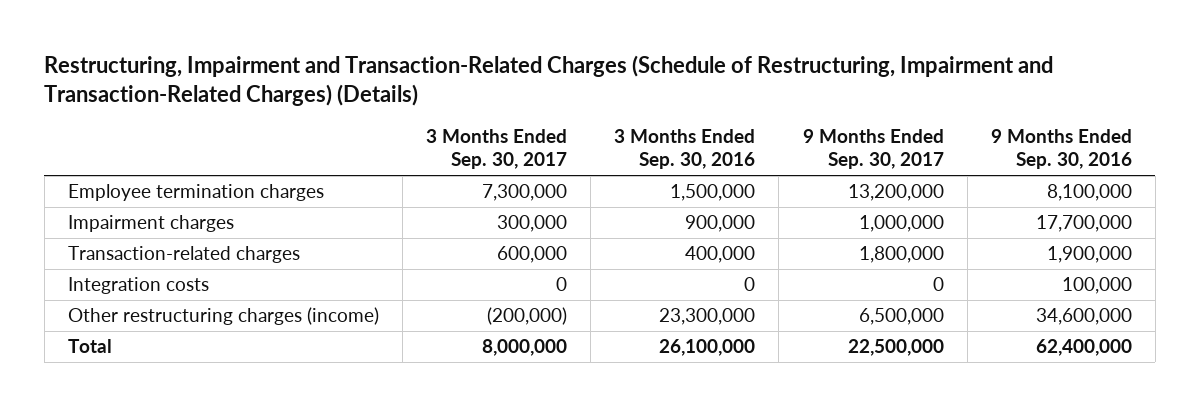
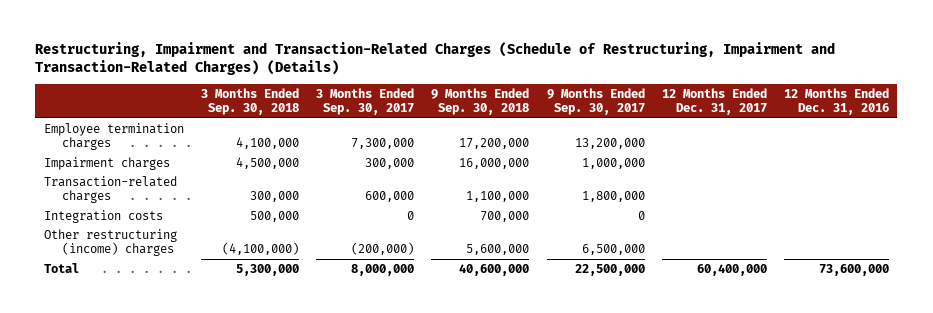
- | 3 Months Ended Sep. 30, 2017 | 3 Months Ended Sep. 30, 2016 | 9 Months Ended Sep. 30, 2017 | 9 Months Ended Sep. 30, 2016
+ | 3 Months Ended Sep. 30, 2018 | 3 Months Ended Sep. 30, 2017 | 9 Months Ended Sep. 30, 2018 | 9 Months Ended Sep. 30, 2017 | 12 Months Ended Dec. 31, 2017 | 12 Months Ended Dec. 31, 2016
- Other restructuring charges (income) | (200,000) | 23,300,000 | 6,500,000 | 34,600,000
+ Other restructuring (income) charges | (4,100,000) | (200,000) | 5,600,000 | 6,500,000 | |

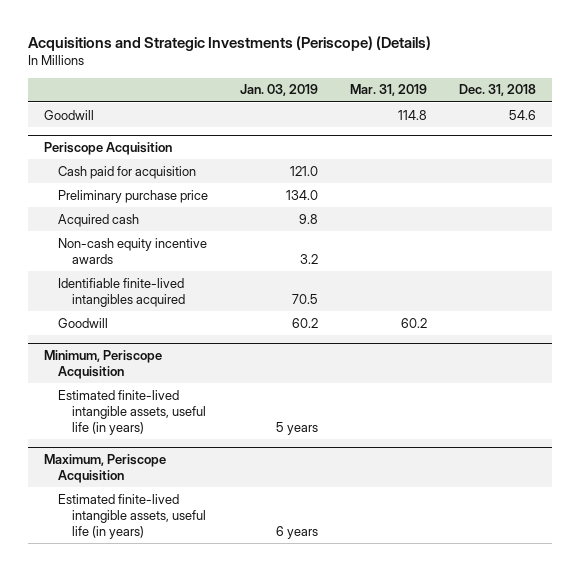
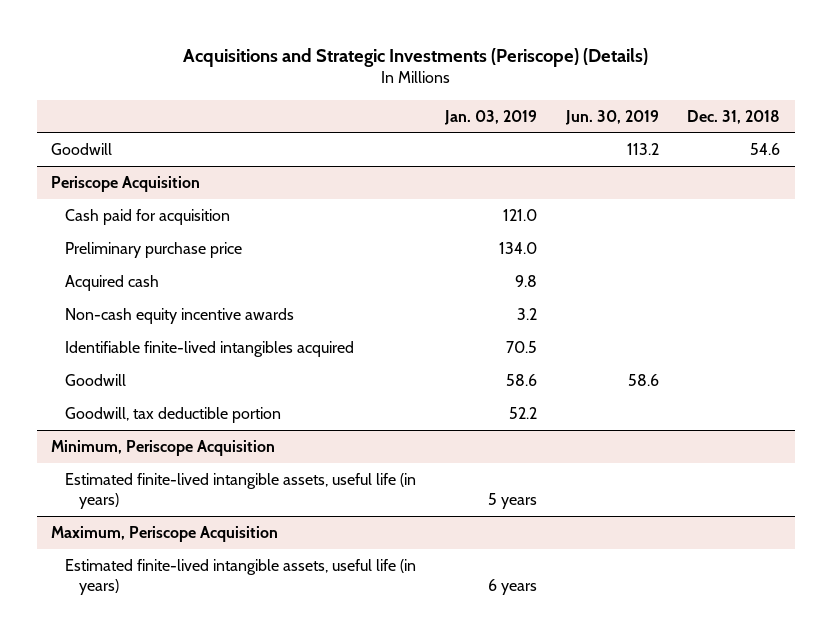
- | Jan. 03, 2019 | Mar. 31, 2019 | Dec. 31, 2018
+ | Jan. 03, 2019 | Jun. 30, 2019 | Dec. 31, 2018
@ Periscope Acquisition
- Goodwill | 60.2 | 60.2 |
+ Goodwill | 58.6 | 58.6 |
+ Goodwill, tax deductible portion | 52.2 | |

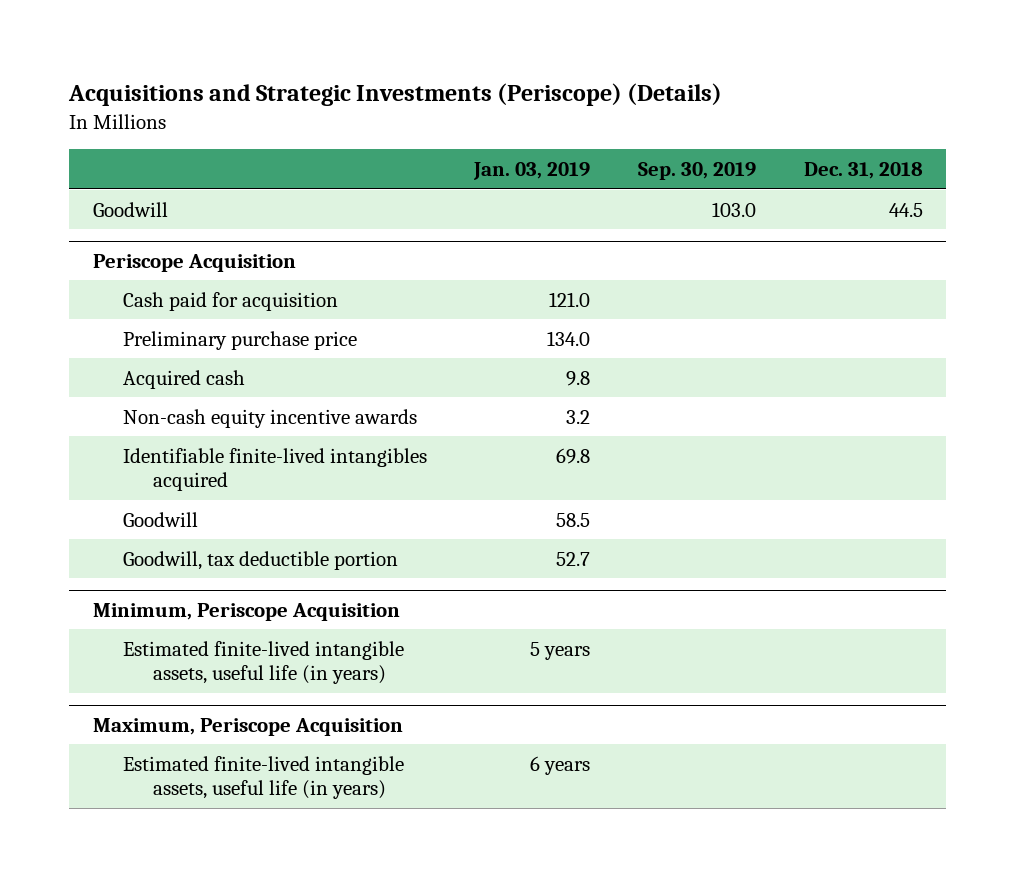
- | Jan. 03, 2019 | Jun. 30, 2019 | Dec. 31, 2018
+ | Jan. 03, 2019 | Sep. 30, 2019 | Dec. 31, 2018
- Goodwill | | 113.2 | 54.6
+ Goodwill | | 103.0 | 44.5
@ Periscope Acquisition
- Identifiable finite-lived intangibles acquired | 70.5 | |
- Goodwill | 58.6 | 58.6 |
- Goodwill, tax deductible portion | 52.2 | |
+ Identifiable finite-lived intangibles acquired | 69.8 | |
+ Goodwill | 58.5 | |
+ Goodwill, tax deductible portion | 52.7 | |

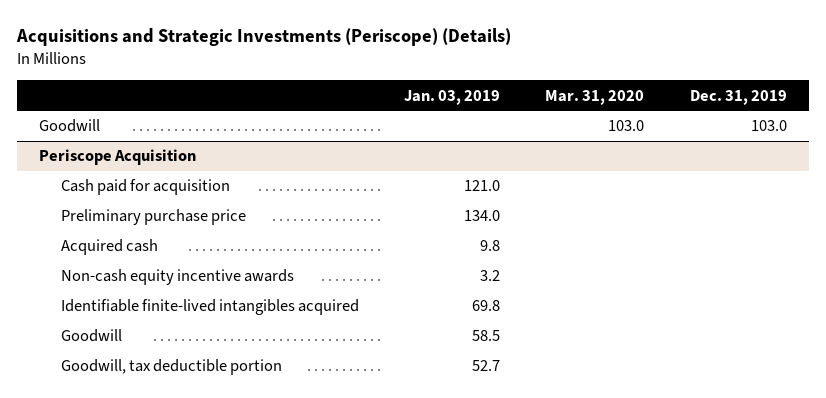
- | Jan. 03, 2019 | Sep. 30, 2019 | Dec. 31, 2018
+ | Jan. 03, 2019 | Mar. 31, 2020 | Dec. 31, 2019
- Minimum, Periscope Acquisition
- Estimated finite-lived intangible assets, useful life (in years) | 5 years | |
- Maximum, Periscope Acquisition
- Estimated finite-lived intangible assets, useful life (in years) | 6 years | |

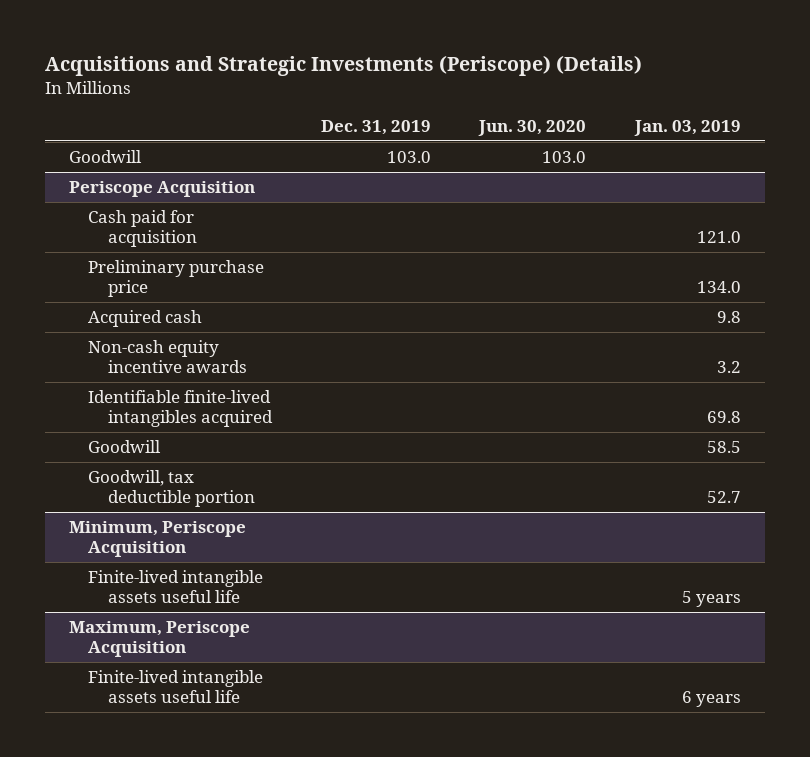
- | Jan. 03, 2019 | Mar. 31, 2020 | Dec. 31, 2019
+ | Dec. 31, 2019 | Jun. 30, 2020 | Jan. 03, 2019
+ Minimum, Periscope Acquisition
+ Finite-lived intangible assets useful life | | | 5 years
+ Maximum, Periscope Acquisition
+ Finite-lived intangible assets useful life | | | 6 years

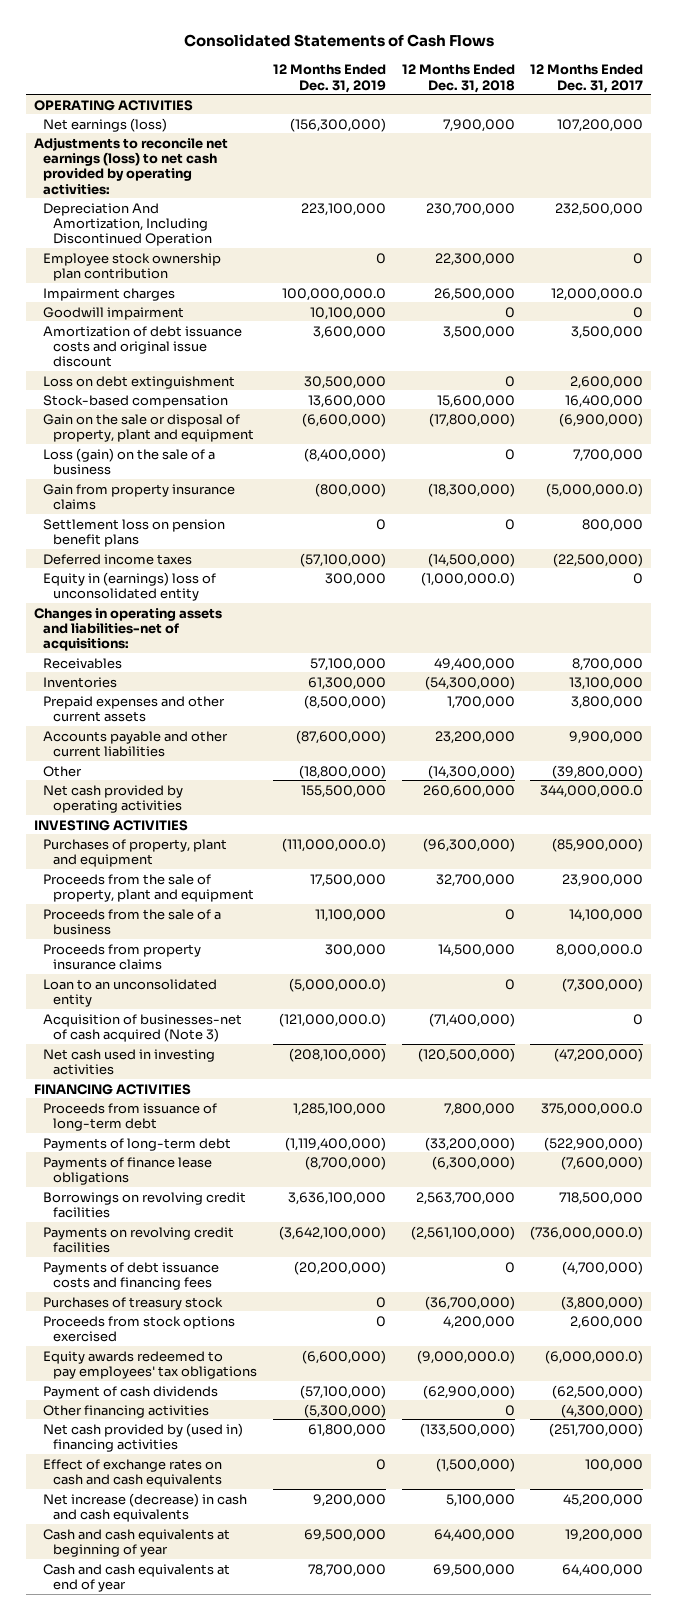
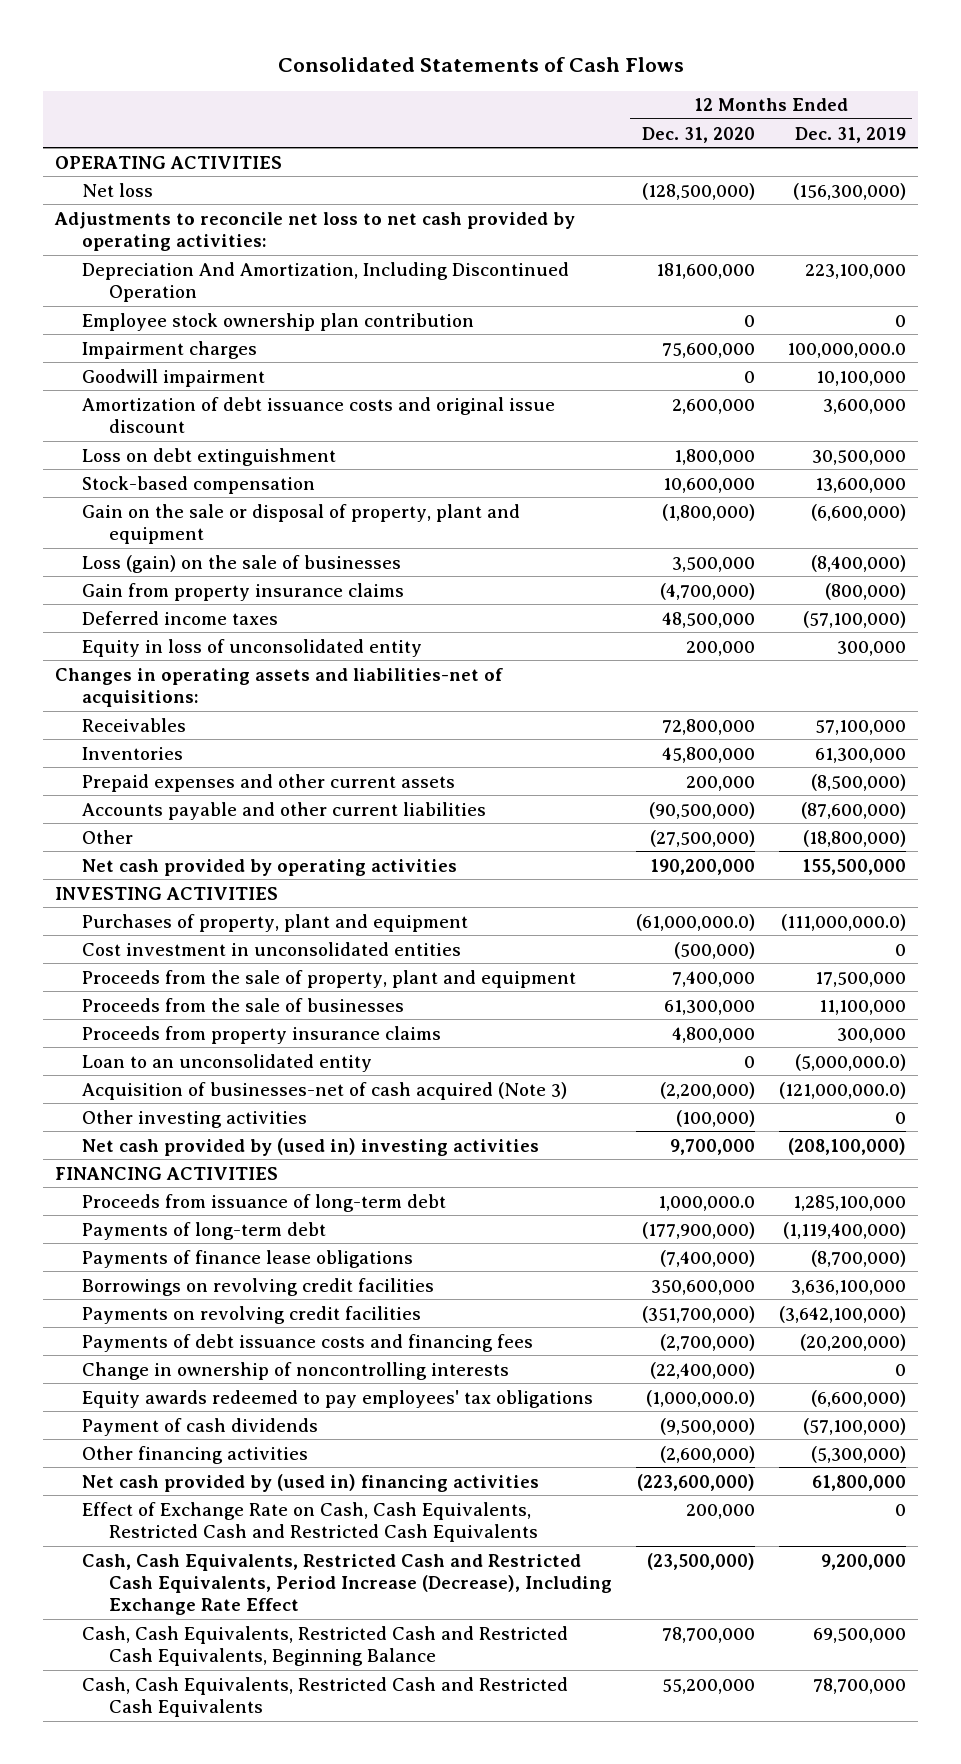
- | 12 Months Ended Dec. 31, 2019 | 12 Months Ended Dec. 31, 2018 | 12 Months Ended Dec. 31, 2017
+ | 12 Months Ended Dec. 31, 2020 | 12 Months Ended Dec. 31, 2019
- Net earnings (loss) | (156,300,000) | 7,900,000 | 107,200,000
- Adjustments to reconcile net earnings (loss) to net cash provided by operating activities:
+ Net loss | (128,500,000) | (156,300,000)
+ Adjustments to reconcile net loss to net cash provided by operating activities:
- Loss (gain) on the sale of a business | (8,400,000) | 0 | 7,700,000
+ Loss (gain) on the sale of businesses | 3,500,000 | (8,400,000)
- Settlement loss on pension benefit plans | 0 | 0 | 800,000
- Equity in (earnings) loss of unconsolidated entity | 300,000 | (1,000,000.0) | 0
+ Equity in loss of unconsolidated entity | 200,000 | 300,000
+ Cost investment in unconsolidated entities | (500,000) | 0
- Proceeds from the sale of a business | 11,100,000 | 0 | 14,100,000
+ Proceeds from the sale of businesses | 61,300,000 | 11,100,000
- Net cash used in investing activities | (208,100,000) | (120,500,000) | (47,200,000)
+ Other investing activities | (100,000) | 0
+ Net cash provided by (used in) investing activities | 9,700,000 | (208,100,000)
- Purchases of treasury stock | 0 | (36,700,000) | (3,800,000)
- Proceeds from stock options exercised | 0 | 4,200,000 | 2,600,000
+ Change in ownership of noncontrolling interests | (22,400,000) | 0
- Effect of exchange rates on cash and cash equivalents | 0 | (1,500,000) | 100,000
- Net increase (decrease) in cash and cash equivalents | 9,200,000 | 5,100,000 | 45,200,000
- Cash and cash equivalents at beginning of year | 69,500,000 | 64,400,000 | 19,200,000
- Cash and cash equivalents at end of year | 78,700,000 | 69,500,000 | 64,400,000
+ Effect of Exchange Rate on Cash, Cash Equivalents, Restricted Cash and Restricted Cash Equivalents | 200,000 | 0
+ Cash, Cash Equivalents, Restricted Cash and Restricted Cash Equivalents, Period Increase (Decrease), Including Exchange Rate Effect | (23,500,000) | 9,200,000
+ Cash, Cash Equivalents, Restricted Cash and Restricted Cash Equivalents, Beginning Balance | 78,700,000 | 69,500,000
+ Cash, Cash Equivalents, Restricted Cash and Restricted Cash Equivalents | 55,200,000 | 78,700,000

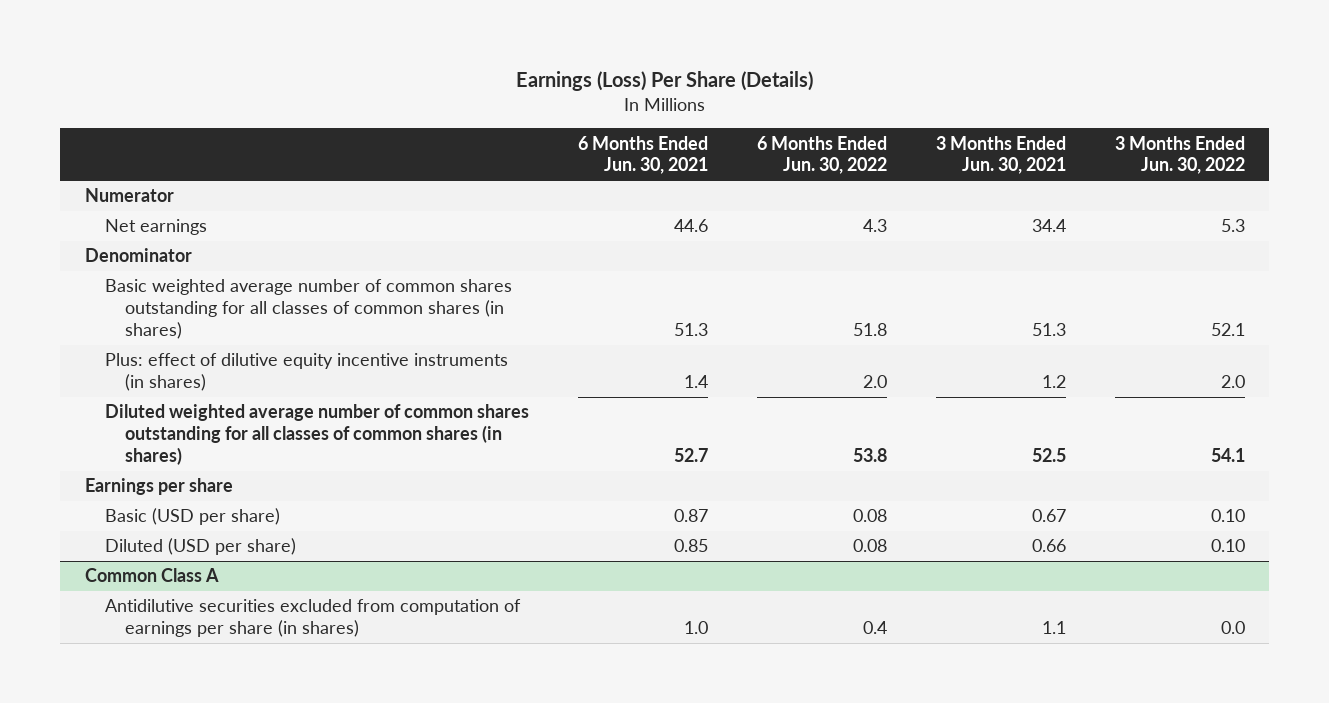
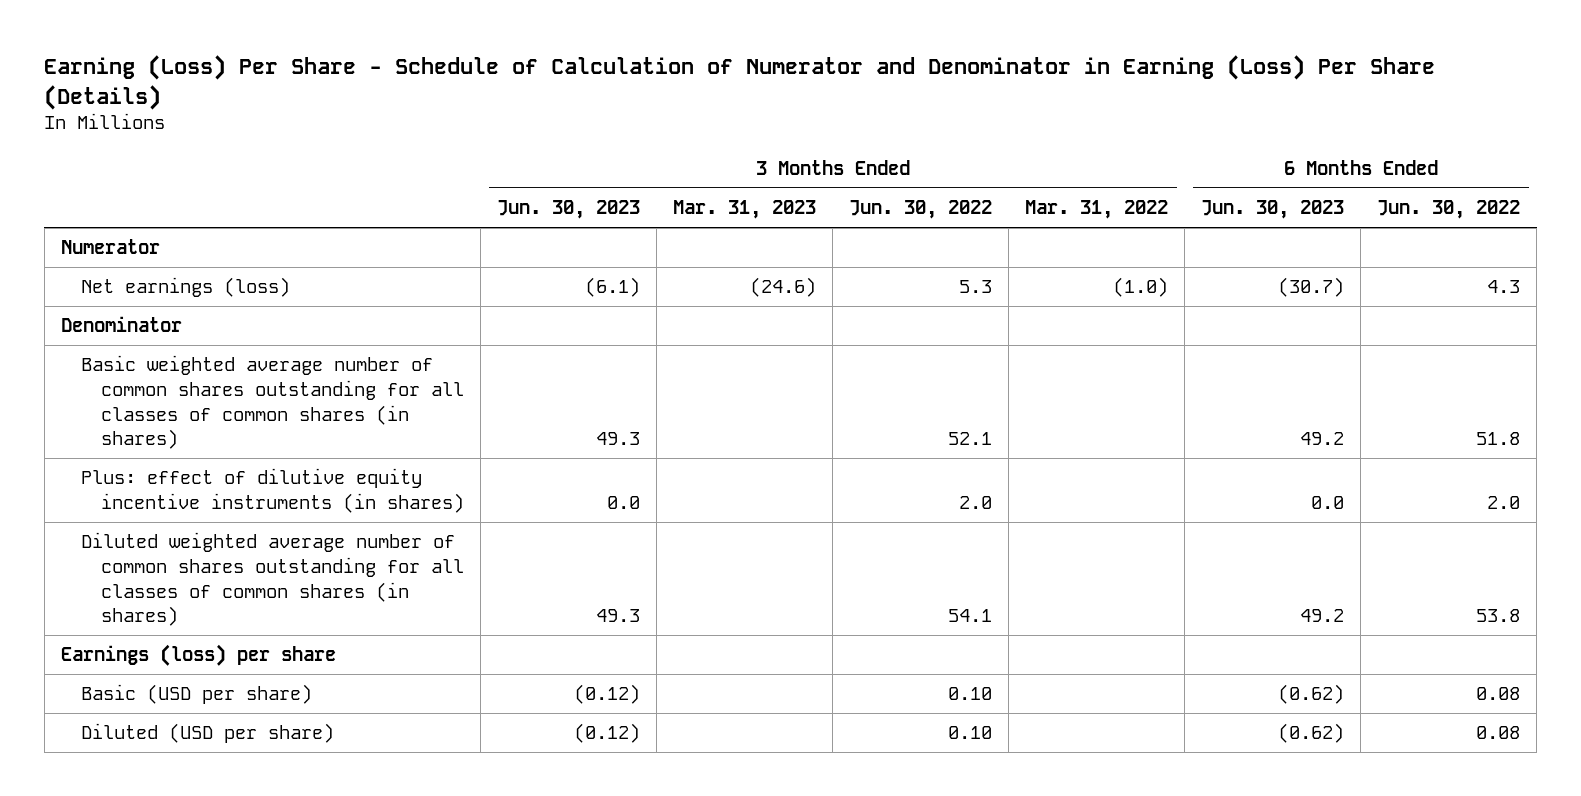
- Earnings (Loss) Per Share (Details)
+ Earning (Loss) Per Share - Schedule of Calculation of Numerator and Denominator in Earning (Loss) Per Share (Details)
- | 6 Months Ended Jun. 30, 2021 | 6 Months Ended Jun. 30, 2022 | 3 Months Ended Jun. 30, 2021 | 3 Months Ended Jun. 30, 2022
+ | 3 Months Ended Jun. 30, 2023 | 3 Months Ended Mar. 31, 2023 | 3 Months Ended Jun. 30, 2022 | 3 Months Ended Mar. 31, 2022 | 6 Months Ended Jun. 30, 2023 | 6 Months Ended Jun. 30, 2022
- Net earnings | 44.6 | 4.3 | 34.4 | 5.3
+ Net earnings (loss) | (6.1) | (24.6) | 5.3 | (1.0) | (30.7) | 4.3
- Earnings per share
+ Earnings (loss) per share
- Common Class A
- Antidilutive securities excluded from computation of earnings per share (in shares) | 1.0 | 0.4 | 1.1 | 0.0

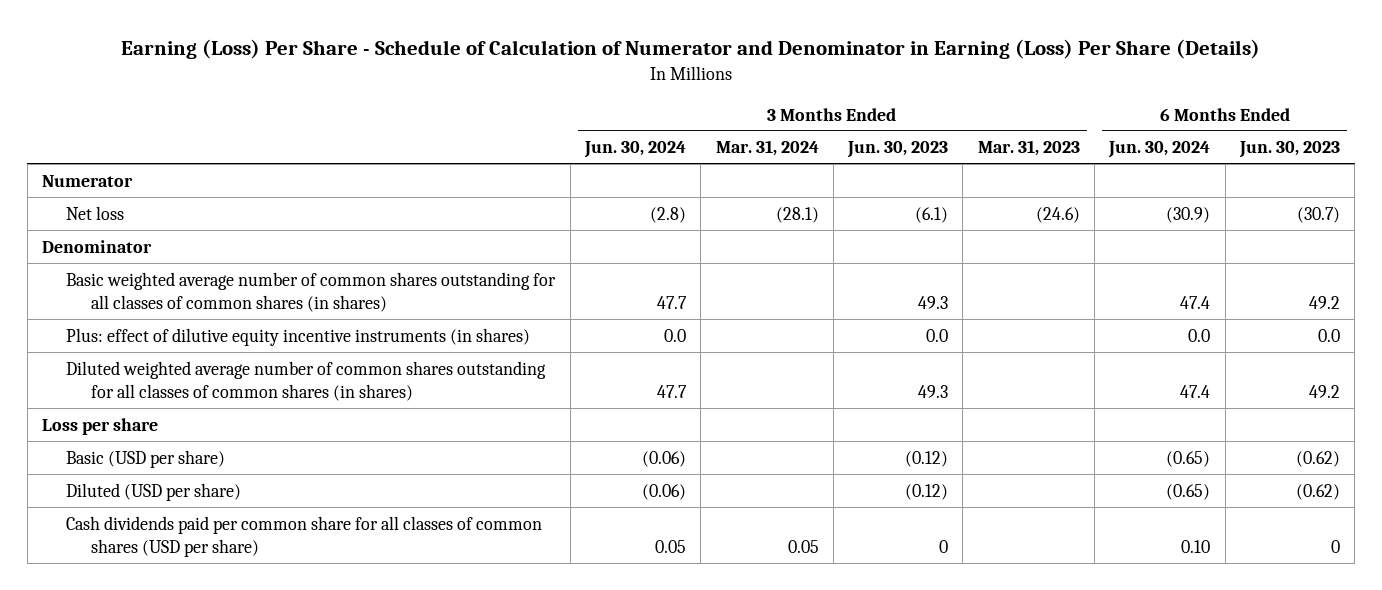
- | 3 Months Ended Jun. 30, 2023 | 3 Months Ended Mar. 31, 2023 | 3 Months Ended Jun. 30, 2022 | 3 Months Ended Mar. 31, 2022 | 6 Months Ended Jun. 30, 2023 | 6 Months Ended Jun. 30, 2022
+ | 3 Months Ended Jun. 30, 2024 | 3 Months Ended Mar. 31, 2024 | 3 Months Ended Jun. 30, 2023 | 3 Months Ended Mar. 31, 2023 | 6 Months Ended Jun. 30, 2024 | 6 Months Ended Jun. 30, 2023
- Net earnings (loss) | (6.1) | (24.6) | 5.3 | (1.0) | (30.7) | 4.3
+ Net loss | (2.8) | (28.1) | (6.1) | (24.6) | (30.9) | (30.7)
- Earnings (loss) per share
+ Loss per share
+ Cash dividends paid per common share for all classes of common shares (USD per share) | 0.05 | 0.05 | 0 | | 0.10 | 0

